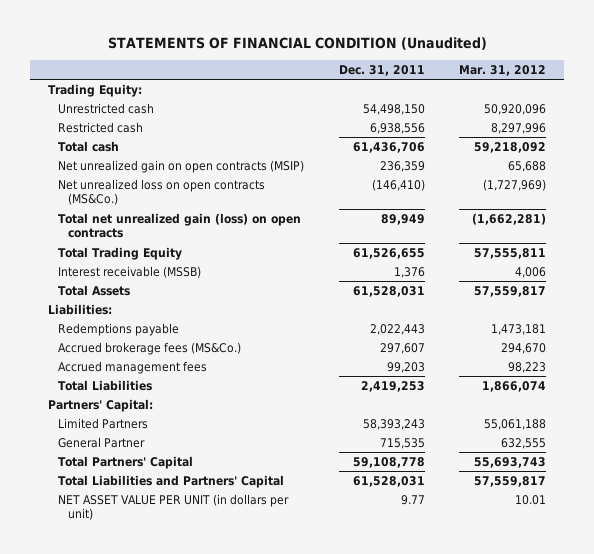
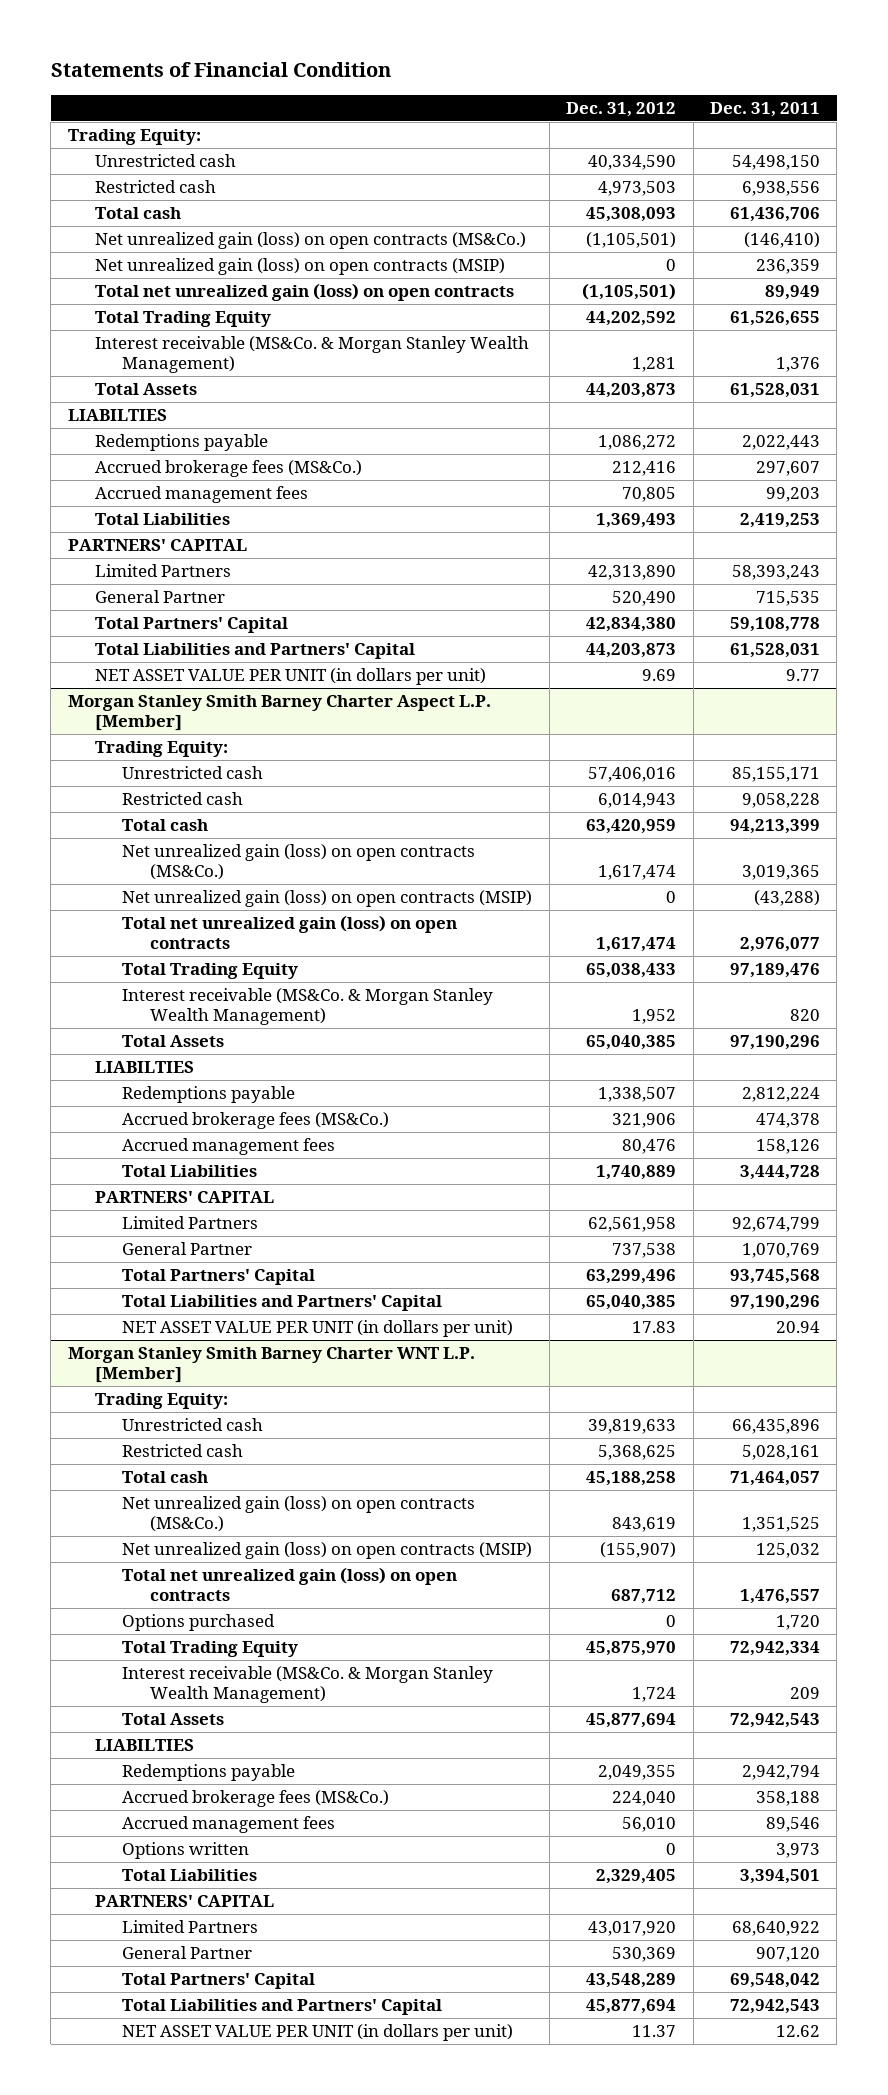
- STATEMENTS OF FINANCIAL CONDITION (Unaudited)
+ Statements of Financial Condition
- | Dec. 31, 2011 | Mar. 31, 2012
+ | Dec. 31, 2012 | Dec. 31, 2011
- Net unrealized gain on open contracts (MSIP) | 236,359 | 65,688
- Net unrealized loss on open contracts (MS&Co.) | (146,410) | (1,727,969)
+ Net unrealized gain (loss) on open contracts (MS&Co.) | (1,105,501) | (146,410)
+ Net unrealized gain (loss) on open contracts (MSIP) | 0 | 236,359
- Interest receivable (MSSB) | 1,376 | 4,006
+ Interest receivable (MS&Co. & Morgan Stanley Wealth Management) | 1,281 | 1,376
- Liabilities:
+ LIABILTIES
- Partners' Capital:
+ PARTNERS' CAPITAL
+ Morgan Stanley Smith Barney Charter Aspect L.P. [Member]
+ Trading Equity:
+ Unrestricted cash | 57,406,016 | 85,155,171
+ Restricted cash | 6,014,943 | 9,058,228
+ Total cash | 63,420,959 | 94,213,399
+ Net unrealized gain (loss) on open contracts (MS&Co.) | 1,617,474 | 3,019,365
+ Net unrealized gain (loss) on open contracts (MSIP) | 0 | (43,288)
+ Total net unrealized gain (loss) on open contracts | 1,617,474 | 2,976,077
+ Total Trading Equity | 65,038,433 | 97,189,476
+ Interest receivable (MS&Co. & Morgan Stanley Wealth Management) | 1,952 | 820
+ Total Assets | 65,040,385 | 97,190,296
+ LIABILTIES
+ Redemptions payable | 1,338,507 | 2,812,224
+ Accrued brokerage fees (MS&Co.) | 321,906 | 474,378
+ Accrued management fees | 80,476 | 158,126
+ Total Liabilities | 1,740,889 | 3,444,728
+ PARTNERS' CAPITAL
+ Limited Partners | 62,561,958 | 92,674,799
+ General Partner | 737,538 | 1,070,769
+ Total Partners' Capital | 63,299,496 | 93,745,568
+ Total Liabilities and Partners' Capital | 65,040,385 | 97,190,296
+ NET ASSET VALUE PER UNIT (in dollars per unit) | 17.83 | 20.94
+ Morgan Stanley Smith Barney Charter WNT L.P. [Member]
+ Trading Equity:
+ Unrestricted cash | 39,819,633 | 66,435,896
+ Restricted cash | 5,368,625 | 5,028,161
+ Total cash | 45,188,258 | 71,464,057
+ Net unrealized gain (loss) on open contracts (MS&Co.) | 843,619 | 1,351,525
+ Net unrealized gain (loss) on open contracts (MSIP) | (155,907) | 125,032
+ Total net unrealized gain (loss) on open contracts | 687,712 | 1,476,557
+ Options purchased | 0 | 1,720
+ Total Trading Equity | 45,875,970 | 72,942,334
+ Interest receivable (MS&Co. & Morgan Stanley Wealth Management) | 1,724 | 209
+ Total Assets | 45,877,694 | 72,942,543
+ LIABILTIES
+ Redemptions payable | 2,049,355 | 2,942,794
+ Accrued brokerage fees (MS&Co.) | 224,040 | 358,188
+ Accrued management fees | 56,010 | 89,546
+ Options written | 0 | 3,973
+ Total Liabilities | 2,329,405 | 3,394,501
+ PARTNERS' CAPITAL
+ Limited Partners | 43,017,920 | 68,640,922
+ General Partner | 530,369 | 907,120
+ Total Partners' Capital | 43,548,289 | 69,548,042
+ Total Liabilities and Partners' Capital | 45,877,694 | 72,942,543
+ NET ASSET VALUE PER UNIT (in dollars per unit) | 11.37 | 12.62

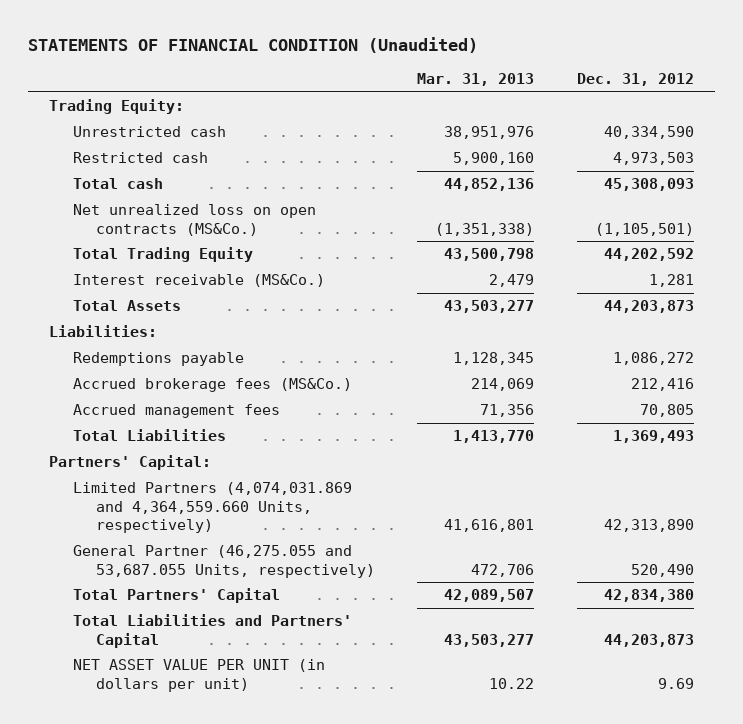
- Statements of Financial Condition
+ STATEMENTS OF FINANCIAL CONDITION (Unaudited)
- | Dec. 31, 2012 | Dec. 31, 2011
+ | Mar. 31, 2013 | Dec. 31, 2012
- Net unrealized gain (loss) on open contracts (MS&Co.) | (1,105,501) | (146,410)
- Net unrealized gain (loss) on open contracts (MSIP) | 0 | 236,359
- Total net unrealized gain (loss) on open contracts | (1,105,501) | 89,949
+ Net unrealized loss on open contracts (MS&Co.) | (1,351,338) | (1,105,501)
- Interest receivable (MS&Co. & Morgan Stanley Wealth Management) | 1,281 | 1,376
+ Interest receivable (MS&Co.) | 2,479 | 1,281
- LIABILTIES
+ Liabilities:
- PARTNERS' CAPITAL
- Limited Partners | 42,313,890 | 58,393,243
- General Partner | 520,490 | 715,535
+ Partners' Capital:
+ Limited Partners (4,074,031.869 and 4,364,559.660 Units, respectively) | 41,616,801 | 42,313,890
+ General Partner (46,275.055 and 53,687.055 Units, respectively) | 472,706 | 520,490
- Morgan Stanley Smith Barney Charter Aspect L.P. [Member]
- Trading Equity:
- Unrestricted cash | 57,406,016 | 85,155,171
- Restricted cash | 6,014,943 | 9,058,228
- Total cash | 63,420,959 | 94,213,399
- Net unrealized gain (loss) on open contracts (MS&Co.) | 1,617,474 | 3,019,365
- Net unrealized gain (loss) on open contracts (MSIP) | 0 | (43,288)
- Total net unrealized gain (loss) on open contracts | 1,617,474 | 2,976,077
- Total Trading Equity | 65,038,433 | 97,189,476
- Interest receivable (MS&Co. & Morgan Stanley Wealth Management) | 1,952 | 820
- Total Assets | 65,040,385 | 97,190,296
- LIABILTIES
- Redemptions payable | 1,338,507 | 2,812,224
- Accrued brokerage fees (MS&Co.) | 321,906 | 474,378
- Accrued management fees | 80,476 | 158,126
- Total Liabilities | 1,740,889 | 3,444,728
- PARTNERS' CAPITAL
- Limited Partners | 62,561,958 | 92,674,799
- General Partner | 737,538 | 1,070,769
- Total Partners' Capital | 63,299,496 | 93,745,568
- Total Liabilities and Partners' Capital | 65,040,385 | 97,190,296
- NET ASSET VALUE PER UNIT (in dollars per unit) | 17.83 | 20.94
- Morgan Stanley Smith Barney Charter WNT L.P. [Member]
- Trading Equity:
- Unrestricted cash | 39,819,633 | 66,435,896
- Restricted cash | 5,368,625 | 5,028,161
- Total cash | 45,188,258 | 71,464,057
- Net unrealized gain (loss) on open contracts (MS&Co.) | 843,619 | 1,351,525
- Net unrealized gain (loss) on open contracts (MSIP) | (155,907) | 125,032
- Total net unrealized gain (loss) on open contracts | 687,712 | 1,476,557
- Options purchased | 0 | 1,720
- Total Trading Equity | 45,875,970 | 72,942,334
- Interest receivable (MS&Co. & Morgan Stanley Wealth Management) | 1,724 | 209
- Total Assets | 45,877,694 | 72,942,543
- LIABILTIES
- Redemptions payable | 2,049,355 | 2,942,794
- Accrued brokerage fees (MS&Co.) | 224,040 | 358,188
- Accrued management fees | 56,010 | 89,546
- Options written | 0 | 3,973
- Total Liabilities | 2,329,405 | 3,394,501
- PARTNERS' CAPITAL
- Limited Partners | 43,017,920 | 68,640,922
- General Partner | 530,369 | 907,120
- Total Partners' Capital | 43,548,289 | 69,548,042
- Total Liabilities and Partners' Capital | 45,877,694 | 72,942,543
- NET ASSET VALUE PER UNIT (in dollars per unit) | 11.37 | 12.62

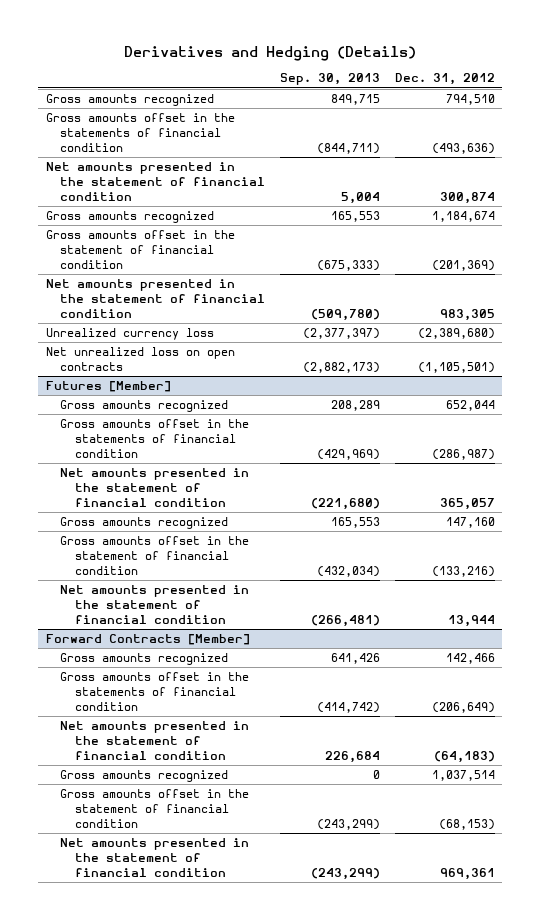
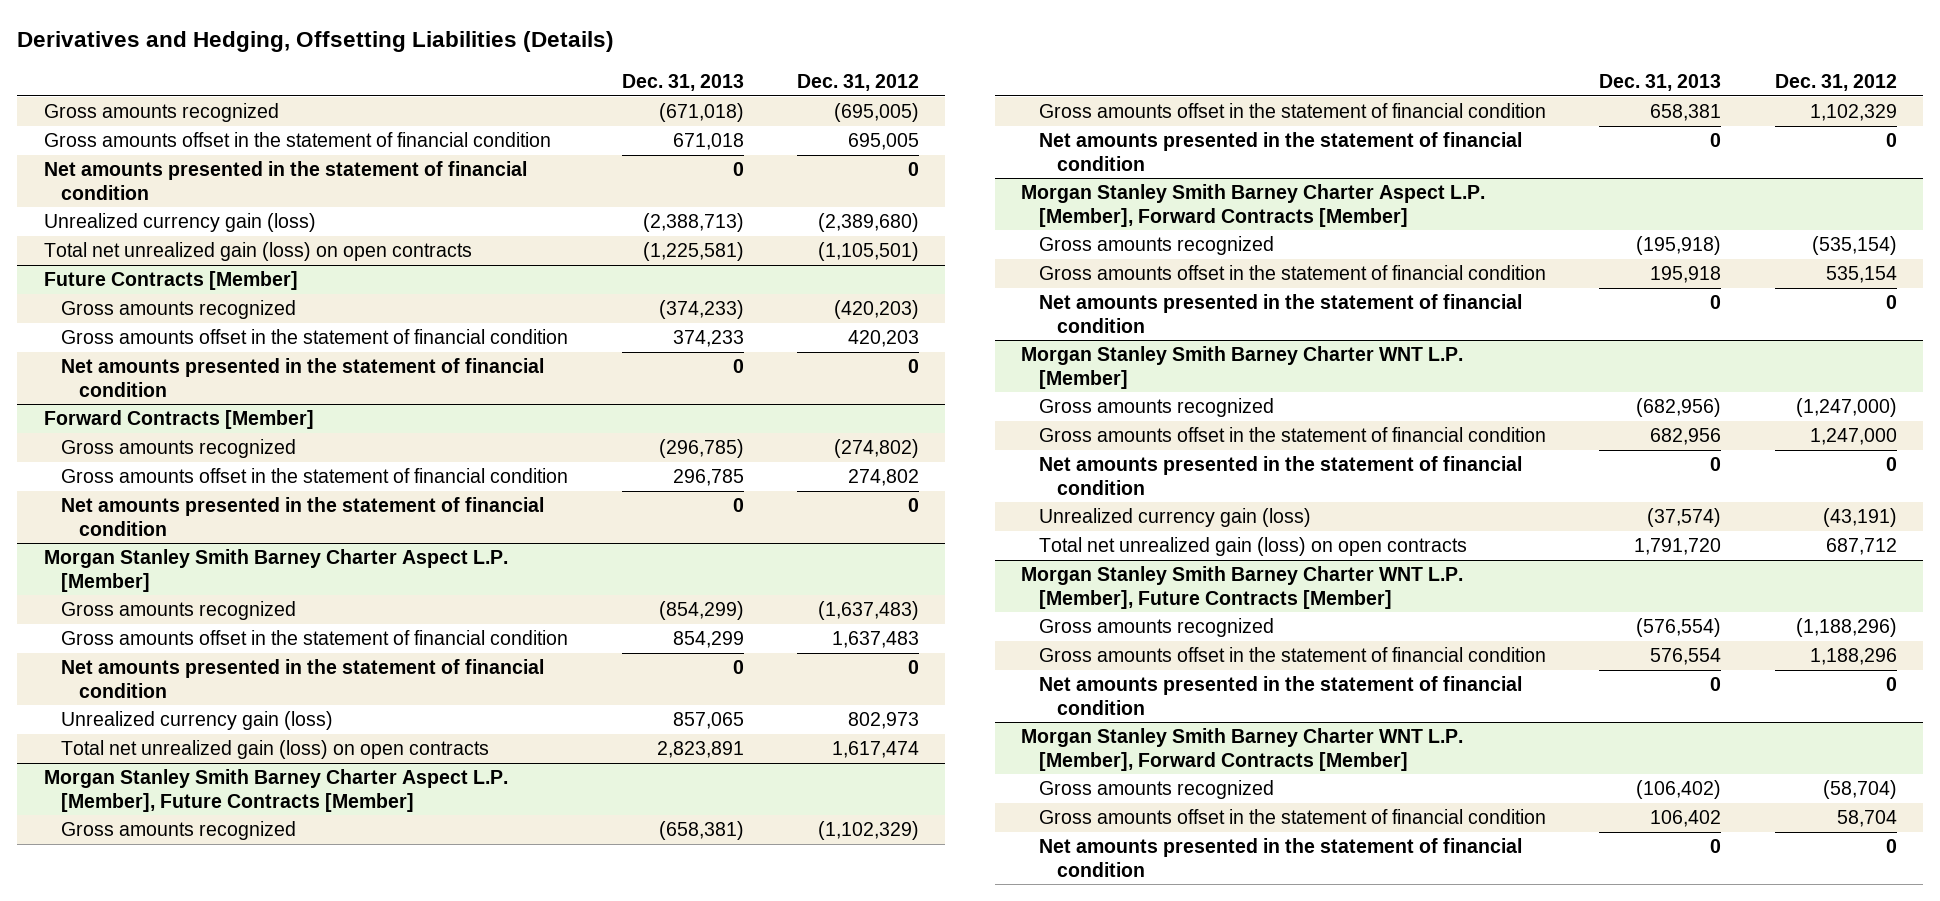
- Derivatives and Hedging (Details)
+ Derivatives and Hedging, Offsetting Liabilities (Details)
- | Sep. 30, 2013 | Dec. 31, 2012
+ | Dec. 31, 2013 | Dec. 31, 2012
- Gross amounts recognized | 849,715 | 794,510
- Gross amounts offset in the statements of financial condition | (844,711) | (493,636)
- Net amounts presented in the statement of financial condition | 5,004 | 300,874
- Gross amounts recognized | 165,553 | 1,184,674
- Gross amounts offset in the statement of financial condition | (675,333) | (201,369)
- Net amounts presented in the statement of financial condition | (509,780) | 983,305
- Unrealized currency loss | (2,377,397) | (2,389,680)
- Net unrealized loss on open contracts | (2,882,173) | (1,105,501)
- Futures [Member]
- Gross amounts recognized | 208,289 | 652,044
- Gross amounts offset in the statements of financial condition | (429,969) | (286,987)
- Net amounts presented in the statement of financial condition | (221,680) | 365,057
- Gross amounts recognized | 165,553 | 147,160
- Gross amounts offset in the statement of financial condition | (432,034) | (133,216)
- Net amounts presented in the statement of financial condition | (266,481) | 13,944
+ Gross amounts recognized | (671,018) | (695,005)
+ Gross amounts offset in the statement of financial condition | 671,018 | 695,005
+ Net amounts presented in the statement of financial condition | 0 | 0
+ Unrealized currency gain (loss) | (2,388,713) | (2,389,680)
+ Total net unrealized gain (loss) on open contracts | (1,225,581) | (1,105,501)
+ Future Contracts [Member]
+ Gross amounts recognized | (374,233) | (420,203)
+ Gross amounts offset in the statement of financial condition | 374,233 | 420,203
+ Net amounts presented in the statement of financial condition | 0 | 0
@ Forward Contracts [Member]
- Gross amounts recognized | 641,426 | 142,466
- Gross amounts offset in the statements of financial condition | (414,742) | (206,649)
- Net amounts presented in the statement of financial condition | 226,684 | (64,183)
- Gross amounts recognized | 0 | 1,037,514
- Gross amounts offset in the statement of financial condition | (243,299) | (68,153)
- Net amounts presented in the statement of financial condition | (243,299) | 969,361
+ Gross amounts recognized | (296,785) | (274,802)
+ Gross amounts offset in the statement of financial condition | 296,785 | 274,802
+ Net amounts presented in the statement of financial condition | 0 | 0
+ Morgan Stanley Smith Barney Charter Aspect L.P. [Member]
+ Gross amounts recognized | (854,299) | (1,637,483)
+ Gross amounts offset in the statement of financial condition | 854,299 | 1,637,483
+ Net amounts presented in the statement of financial condition | 0 | 0
+ Unrealized currency gain (loss) | 857,065 | 802,973
+ Total net unrealized gain (loss) on open contracts | 2,823,891 | 1,617,474
+ Morgan Stanley Smith Barney Charter Aspect L.P. [Member], Future Contracts [Member]
+ Gross amounts recognized | (658,381) | (1,102,329)
+ Gross amounts offset in the statement of financial condition | 658,381 | 1,102,329
+ Net amounts presented in the statement of financial condition | 0 | 0
+ Morgan Stanley Smith Barney Charter Aspect L.P. [Member], Forward Contracts [Member]
+ Gross amounts recognized | (195,918) | (535,154)
+ Gross amounts offset in the statement of financial condition | 195,918 | 535,154
+ Net amounts presented in the statement of financial condition | 0 | 0
+ Morgan Stanley Smith Barney Charter WNT L.P. [Member]
+ Gross amounts recognized | (682,956) | (1,247,000)
+ Gross amounts offset in the statement of financial condition | 682,956 | 1,247,000
+ Net amounts presented in the statement of financial condition | 0 | 0
+ Unrealized currency gain (loss) | (37,574) | (43,191)
+ Total net unrealized gain (loss) on open contracts | 1,791,720 | 687,712
+ Morgan Stanley Smith Barney Charter WNT L.P. [Member], Future Contracts [Member]
+ Gross amounts recognized | (576,554) | (1,188,296)
+ Gross amounts offset in the statement of financial condition | 576,554 | 1,188,296
+ Net amounts presented in the statement of financial condition | 0 | 0
+ Morgan Stanley Smith Barney Charter WNT L.P. [Member], Forward Contracts [Member]
+ Gross amounts recognized | (106,402) | (58,704)
+ Gross amounts offset in the statement of financial condition | 106,402 | 58,704
+ Net amounts presented in the statement of financial condition | 0 | 0

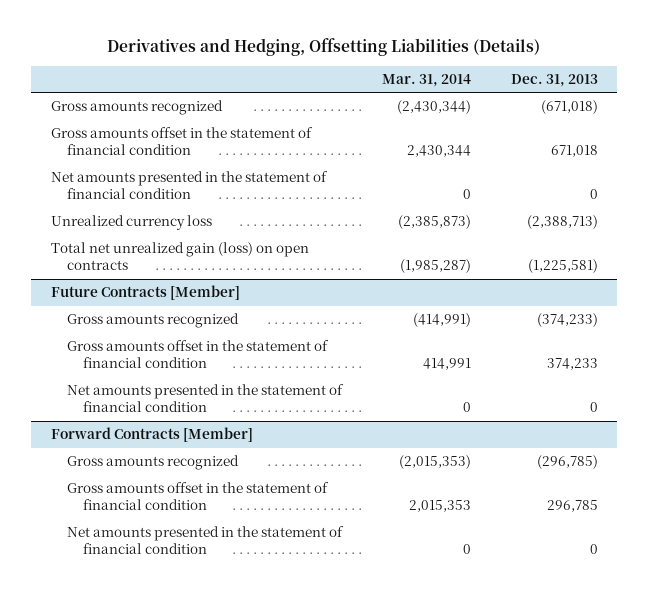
- | Dec. 31, 2013 | Dec. 31, 2012
+ | Mar. 31, 2014 | Dec. 31, 2013
- Unrealized currency gain (loss) | (2,388,713) | (2,389,680)
+ Unrealized currency loss | (2,385,873) | (2,388,713)
- Morgan Stanley Smith Barney Charter Aspect L.P. [Member]
- Gross amounts recognized | (854,299) | (1,637,483)
- Gross amounts offset in the statement of financial condition | 854,299 | 1,637,483
- Net amounts presented in the statement of financial condition | 0 | 0
- Unrealized currency gain (loss) | 857,065 | 802,973
- Total net unrealized gain (loss) on open contracts | 2,823,891 | 1,617,474
- Morgan Stanley Smith Barney Charter Aspect L.P. [Member], Future Contracts [Member]
- Gross amounts recognized | (658,381) | (1,102,329)
- Gross amounts offset in the statement of financial condition | 658,381 | 1,102,329
- Net amounts presented in the statement of financial condition | 0 | 0
- Morgan Stanley Smith Barney Charter Aspect L.P. [Member], Forward Contracts [Member]
- Gross amounts recognized | (195,918) | (535,154)
- Gross amounts offset in the statement of financial condition | 195,918 | 535,154
- Net amounts presented in the statement of financial condition | 0 | 0
- Morgan Stanley Smith Barney Charter WNT L.P. [Member]
- Gross amounts recognized | (682,956) | (1,247,000)
- Gross amounts offset in the statement of financial condition | 682,956 | 1,247,000
- Net amounts presented in the statement of financial condition | 0 | 0
- Unrealized currency gain (loss) | (37,574) | (43,191)
- Total net unrealized gain (loss) on open contracts | 1,791,720 | 687,712
- Morgan Stanley Smith Barney Charter WNT L.P. [Member], Future Contracts [Member]
- Gross amounts recognized | (576,554) | (1,188,296)
- Gross amounts offset in the statement of financial condition | 576,554 | 1,188,296
- Net amounts presented in the statement of financial condition | 0 | 0
- Morgan Stanley Smith Barney Charter WNT L.P. [Member], Forward Contracts [Member]
- Gross amounts recognized | (106,402) | (58,704)
- Gross amounts offset in the statement of financial condition | 106,402 | 58,704
- Net amounts presented in the statement of financial condition | 0 | 0

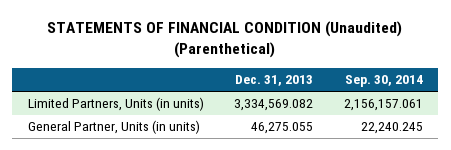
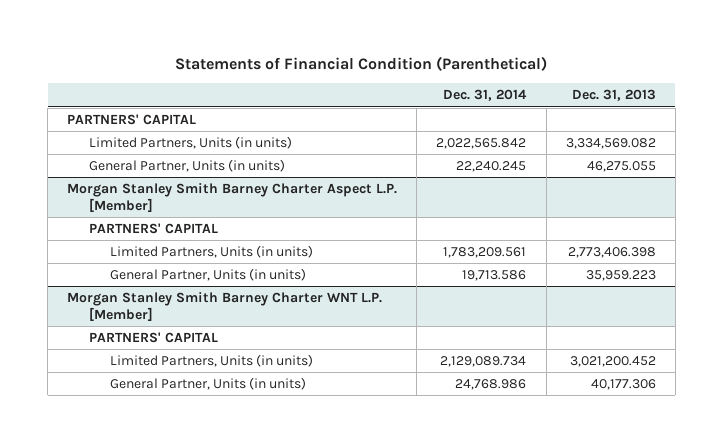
- STATEMENTS OF FINANCIAL CONDITION (Unaudited) (Parenthetical)
+ Statements of Financial Condition (Parenthetical)
- | Dec. 31, 2013 | Sep. 30, 2014
+ | Dec. 31, 2014 | Dec. 31, 2013
+ PARTNERS' CAPITAL
+ Morgan Stanley Smith Barney Charter Aspect L.P. [Member]
+ PARTNERS' CAPITAL
+ Limited Partners, Units (in units) | 1,783,209.561 | 2,773,406.398
+ General Partner, Units (in units) | 19,713.586 | 35,959.223
+ Morgan Stanley Smith Barney Charter WNT L.P. [Member]
+ PARTNERS' CAPITAL
+ Limited Partners, Units (in units) | 2,129,089.734 | 3,021,200.452
+ General Partner, Units (in units) | 24,768.986 | 40,177.306

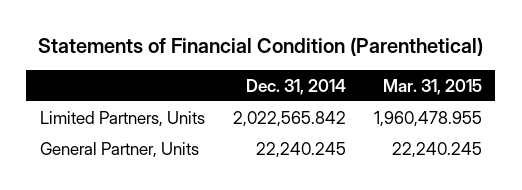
- | Dec. 31, 2014 | Dec. 31, 2013
+ | Dec. 31, 2014 | Mar. 31, 2015
- PARTNERS' CAPITAL
- Limited Partners, Units (in units) | 2,022,565.842 | 3,334,569.082
- General Partner, Units (in units) | 22,240.245 | 46,275.055
- Morgan Stanley Smith Barney Charter Aspect L.P. [Member]
- PARTNERS' CAPITAL
- Limited Partners, Units (in units) | 1,783,209.561 | 2,773,406.398
- General Partner, Units (in units) | 19,713.586 | 35,959.223
- Morgan Stanley Smith Barney Charter WNT L.P. [Member]
- PARTNERS' CAPITAL
- Limited Partners, Units (in units) | 2,129,089.734 | 3,021,200.452
- General Partner, Units (in units) | 24,768.986 | 40,177.306
+ Limited Partners, Units | 2,022,565.842 | 1,960,478.955
+ General Partner, Units | 22,240.245 | 22,240.245

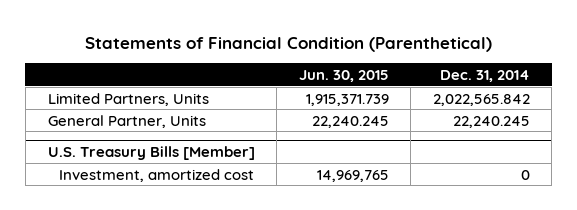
- | Dec. 31, 2014 | Mar. 31, 2015
+ | Jun. 30, 2015 | Dec. 31, 2014
+ U.S. Treasury Bills [Member]
+ Investment, amortized cost | 14,969,765 | 0

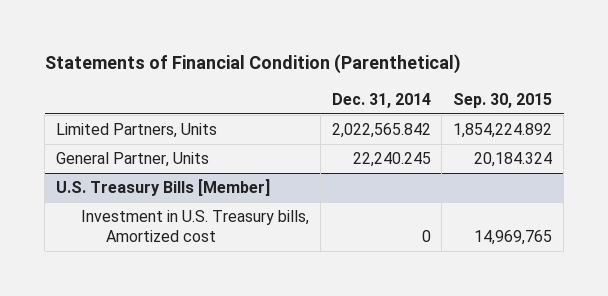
- | Jun. 30, 2015 | Dec. 31, 2014
+ | Dec. 31, 2014 | Sep. 30, 2015
@ U.S. Treasury Bills [Member]
- Investment, amortized cost | 14,969,765 | 0
+ Investment in U.S. Treasury bills, Amortized cost | 0 | 14,969,765

